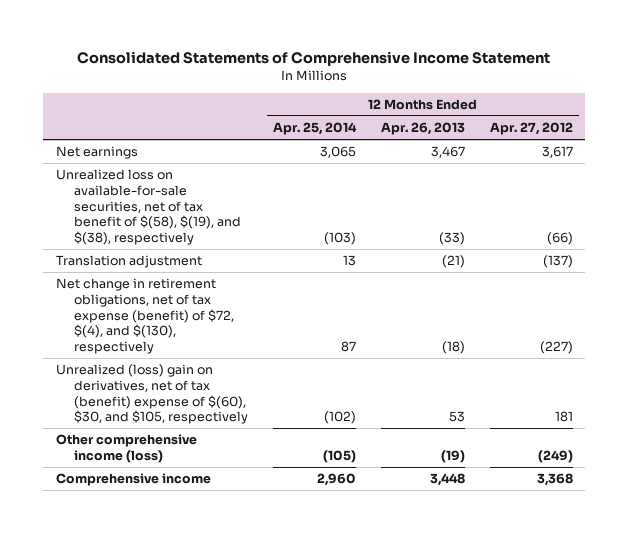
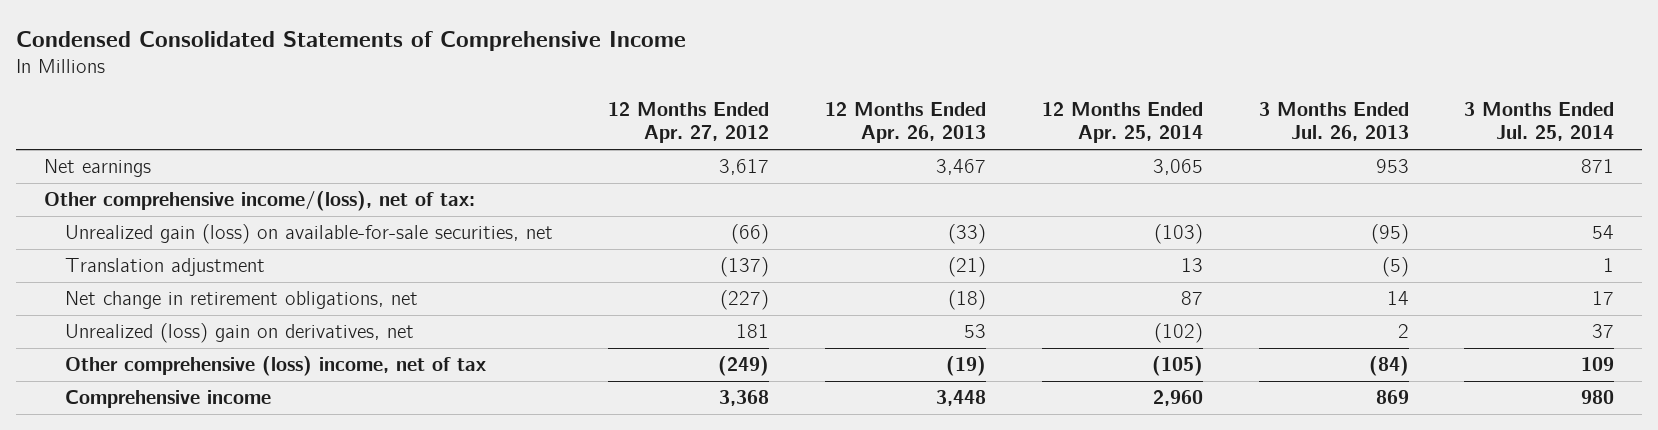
- Consolidated Statements of Comprehensive Income Statement
+ Condensed Consolidated Statements of Comprehensive Income
- | 12 Months Ended Apr. 25, 2014 | 12 Months Ended Apr. 26, 2013 | 12 Months Ended Apr. 27, 2012
+ | 12 Months Ended Apr. 27, 2012 | 12 Months Ended Apr. 26, 2013 | 12 Months Ended Apr. 25, 2014 | 3 Months Ended Jul. 26, 2013 | 3 Months Ended Jul. 25, 2014
- Unrealized loss on available-for-sale securities, net of tax benefit of $(58), $(19), and $(38), respectively | (103) | (33) | (66)
+ Other comprehensive income/(loss), net of tax:
+ Unrealized gain (loss) on available-for-sale securities, net | (66) | (33) | (103) | (95) | 54
- Net change in retirement obligations, net of tax expense (benefit) of $72, $(4), and $(130), respectively | 87 | (18) | (227)
- Unrealized (loss) gain on derivatives, net of tax (benefit) expense of $(60), $30, and $105, respectively | (102) | 53 | 181
- Other comprehensive income (loss) | (105) | (19) | (249)
+ Net change in retirement obligations, net | (227) | (18) | 87 | 14 | 17
+ Unrealized (loss) gain on derivatives, net | 181 | 53 | (102) | 2 | 37
+ Other comprehensive (loss) income, net of tax | (249) | (19) | (105) | (84) | 109

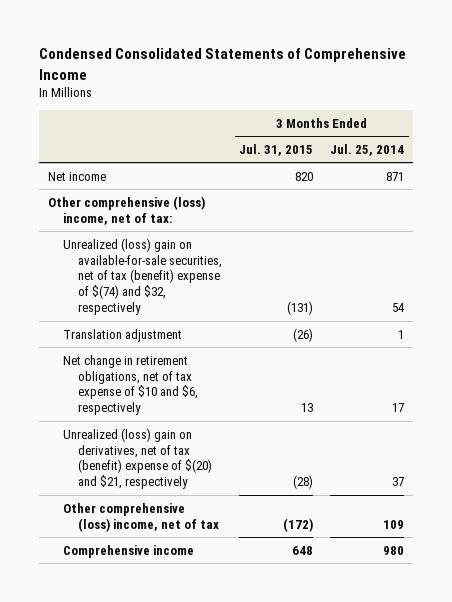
- | 12 Months Ended Apr. 27, 2012 | 12 Months Ended Apr. 26, 2013 | 12 Months Ended Apr. 25, 2014 | 3 Months Ended Jul. 26, 2013 | 3 Months Ended Jul. 25, 2014
+ | 3 Months Ended Jul. 31, 2015 | 3 Months Ended Jul. 25, 2014
- Net earnings | 3,617 | 3,467 | 3,065 | 953 | 871
- Other comprehensive income/(loss), net of tax:
- Unrealized gain (loss) on available-for-sale securities, net | (66) | (33) | (103) | (95) | 54
+ Net income | 820 | 871
+ Other comprehensive (loss) income, net of tax:
+ Unrealized (loss) gain on available-for-sale securities, net of tax (benefit) expense of $(74) and $32, respectively | (131) | 54
- Net change in retirement obligations, net | (227) | (18) | 87 | 14 | 17
- Unrealized (loss) gain on derivatives, net | 181 | 53 | (102) | 2 | 37
+ Net change in retirement obligations, net of tax expense of $10 and $6, respectively | 13 | 17
+ Unrealized (loss) gain on derivatives, net of tax (benefit) expense of $(20) and $21, respectively | (28) | 37

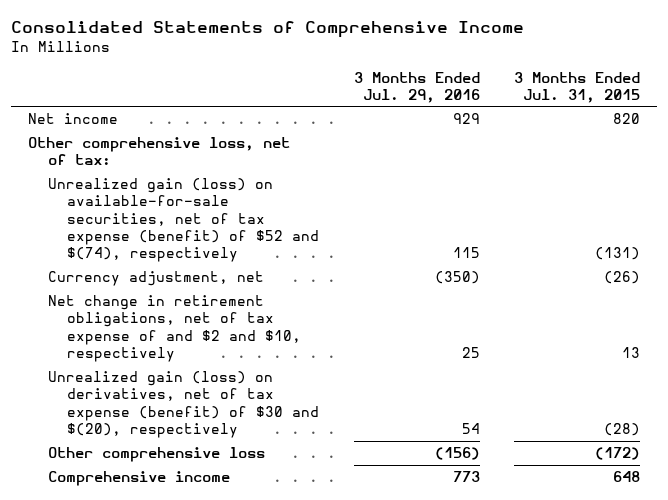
- Condensed Consolidated Statements of Comprehensive Income
+ Consolidated Statements of Comprehensive Income
- | 3 Months Ended Jul. 31, 2015 | 3 Months Ended Jul. 25, 2014
+ | 3 Months Ended Jul. 29, 2016 | 3 Months Ended Jul. 31, 2015
- Other comprehensive (loss) income, net of tax:
- Unrealized (loss) gain on available-for-sale securities, net of tax (benefit) expense of $(74) and $32, respectively | (131) | 54
- Translation adjustment | (26) | 1
- Net change in retirement obligations, net of tax expense of $10 and $6, respectively | 13 | 17
- Unrealized (loss) gain on derivatives, net of tax (benefit) expense of $(20) and $21, respectively | (28) | 37
- Other comprehensive (loss) income, net of tax | (172) | 109
+ Other comprehensive loss, net of tax:
+ Unrealized gain (loss) on available-for-sale securities, net of tax expense (benefit) of $52 and $(74), respectively | 115 | (131)
+ Currency adjustment, net | (350) | (26)
+ Net change in retirement obligations, net of tax expense of and $2 and $10, respectively | 25 | 13
+ Unrealized gain (loss) on derivatives, net of tax expense (benefit) of $30 and $(20), respectively | 54 | (28)
+ Other comprehensive loss | (156) | (172)

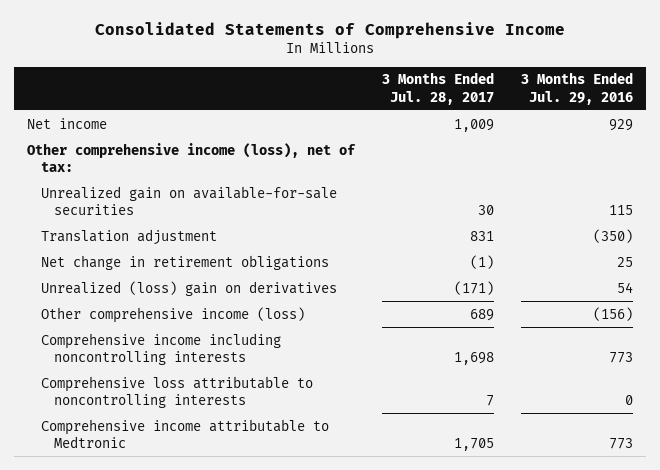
- | 3 Months Ended Jul. 29, 2016 | 3 Months Ended Jul. 31, 2015
+ | 3 Months Ended Jul. 28, 2017 | 3 Months Ended Jul. 29, 2016
- Other comprehensive loss, net of tax:
- Unrealized gain (loss) on available-for-sale securities, net of tax expense (benefit) of $52 and $(74), respectively | 115 | (131)
- Currency adjustment, net | (350) | (26)
- Net change in retirement obligations, net of tax expense of and $2 and $10, respectively | 25 | 13
- Unrealized gain (loss) on derivatives, net of tax expense (benefit) of $30 and $(20), respectively | 54 | (28)
- Other comprehensive loss | (156) | (172)
- Comprehensive income | 773 | 648
+ Other comprehensive income (loss), net of tax:
+ Unrealized gain on available-for-sale securities | 30 | 115
+ Translation adjustment | 831 | (350)
+ Net change in retirement obligations | (1) | 25
+ Unrealized (loss) gain on derivatives | (171) | 54
+ Other comprehensive income (loss) | 689 | (156)
+ Comprehensive income including noncontrolling interests | 1,698 | 773
+ Comprehensive loss attributable to noncontrolling interests | 7 | 0
+ Comprehensive income attributable to Medtronic | 1,705 | 773

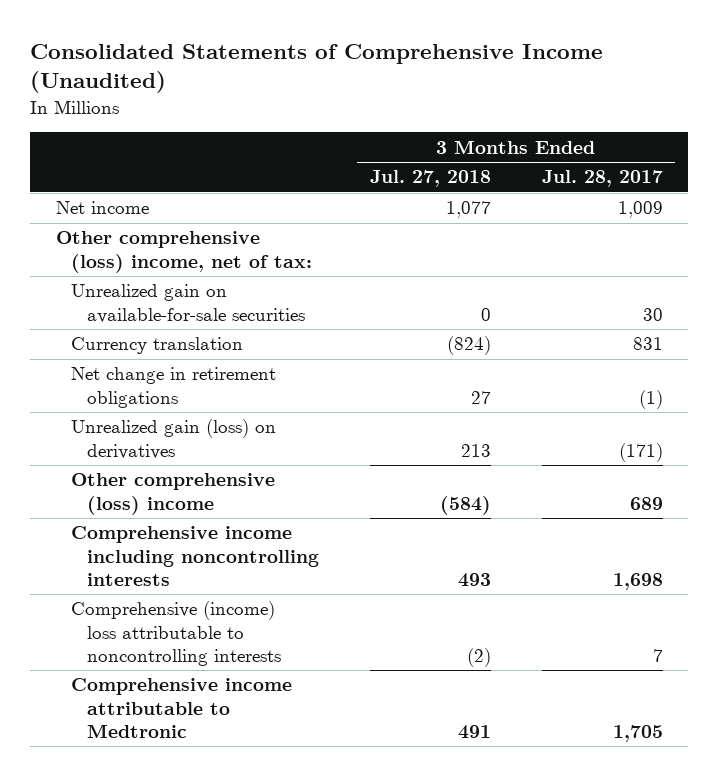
- Consolidated Statements of Comprehensive Income
+ Consolidated Statements of Comprehensive Income (Unaudited)
- | 3 Months Ended Jul. 28, 2017 | 3 Months Ended Jul. 29, 2016
+ | 3 Months Ended Jul. 27, 2018 | 3 Months Ended Jul. 28, 2017
- Other comprehensive income (loss), net of tax:
+ Other comprehensive (loss) income, net of tax:
- Translation adjustment | 831 | (350)
+ Currency translation | (824) | 831
- Unrealized (loss) gain on derivatives | (171) | 54
- Other comprehensive income (loss) | 689 | (156)
+ Unrealized gain (loss) on derivatives | 213 | (171)
+ Other comprehensive (loss) income | (584) | 689
- Comprehensive loss attributable to noncontrolling interests | 7 | 0
+ Comprehensive (income) loss attributable to noncontrolling interests | (2) | 7

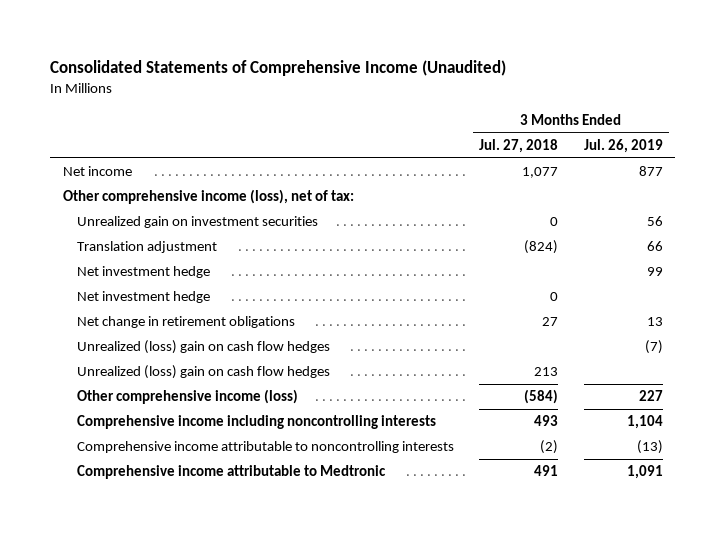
- | 3 Months Ended Jul. 27, 2018 | 3 Months Ended Jul. 28, 2017
+ | 3 Months Ended Jul. 27, 2018 | 3 Months Ended Jul. 26, 2019
- Other comprehensive (loss) income, net of tax:
- Unrealized gain on available-for-sale securities | 0 | 30
- Currency translation | (824) | 831
+ Other comprehensive income (loss), net of tax:
+ Unrealized gain on investment securities | 0 | 56
+ Translation adjustment | (824) | 66
+ Net investment hedge | | 99
+ Net investment hedge | 0 |
- Unrealized gain (loss) on derivatives | 213 | (171)
- Other comprehensive (loss) income | (584) | 689
+ Unrealized (loss) gain on cash flow hedges | | (7)
+ Unrealized (loss) gain on cash flow hedges | 213 |
+ Other comprehensive income (loss) | (584) | 227
- Comprehensive (income) loss attributable to noncontrolling interests | (2) | 7
+ Comprehensive income attributable to noncontrolling interests | (2) | (13)

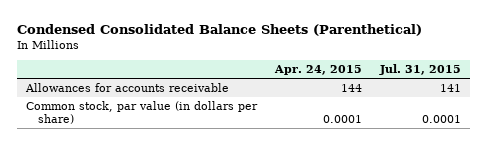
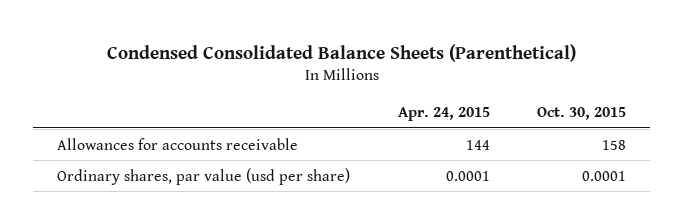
- | Apr. 24, 2015 | Jul. 31, 2015
+ | Apr. 24, 2015 | Oct. 30, 2015
- Common stock, par value (in dollars per share) | 0.0001 | 0.0001
+ Ordinary shares, par value (usd per share) | 0.0001 | 0.0001

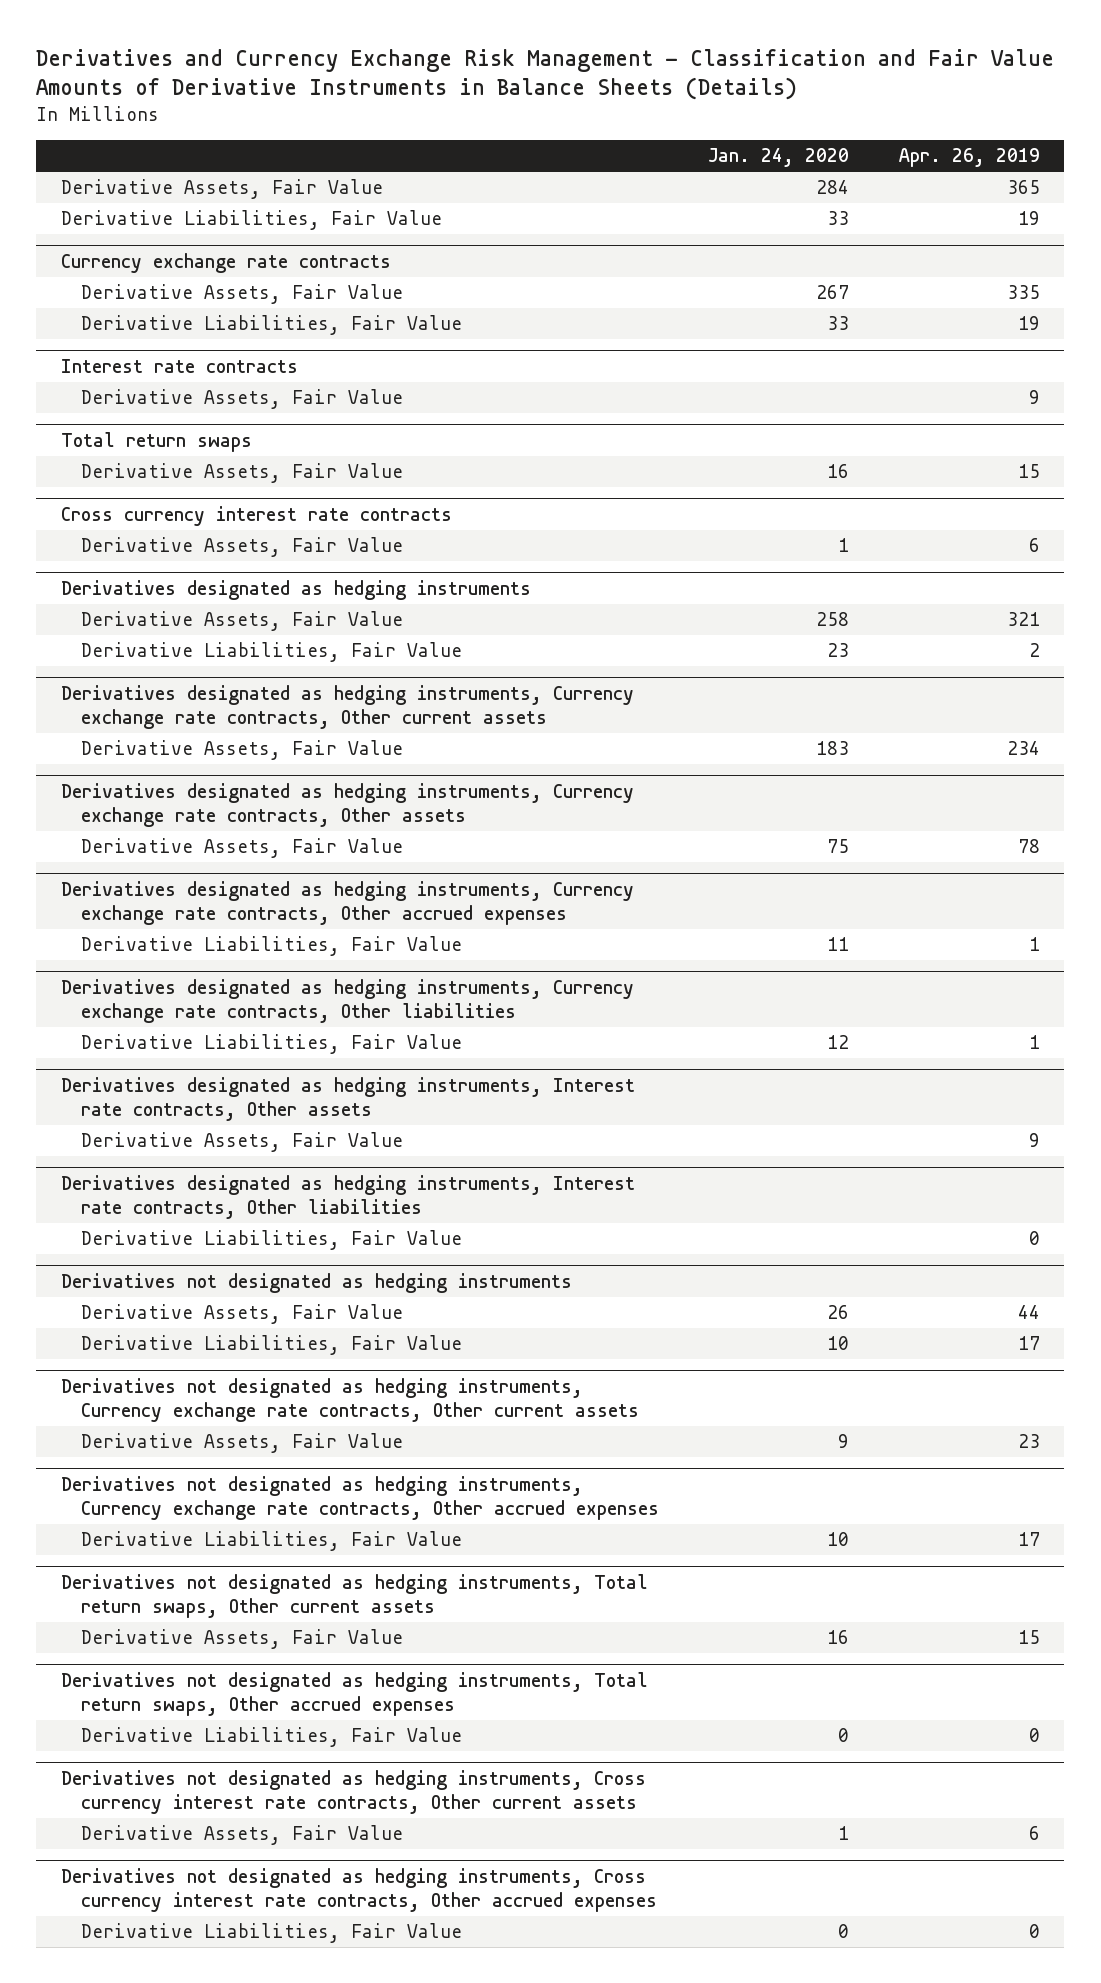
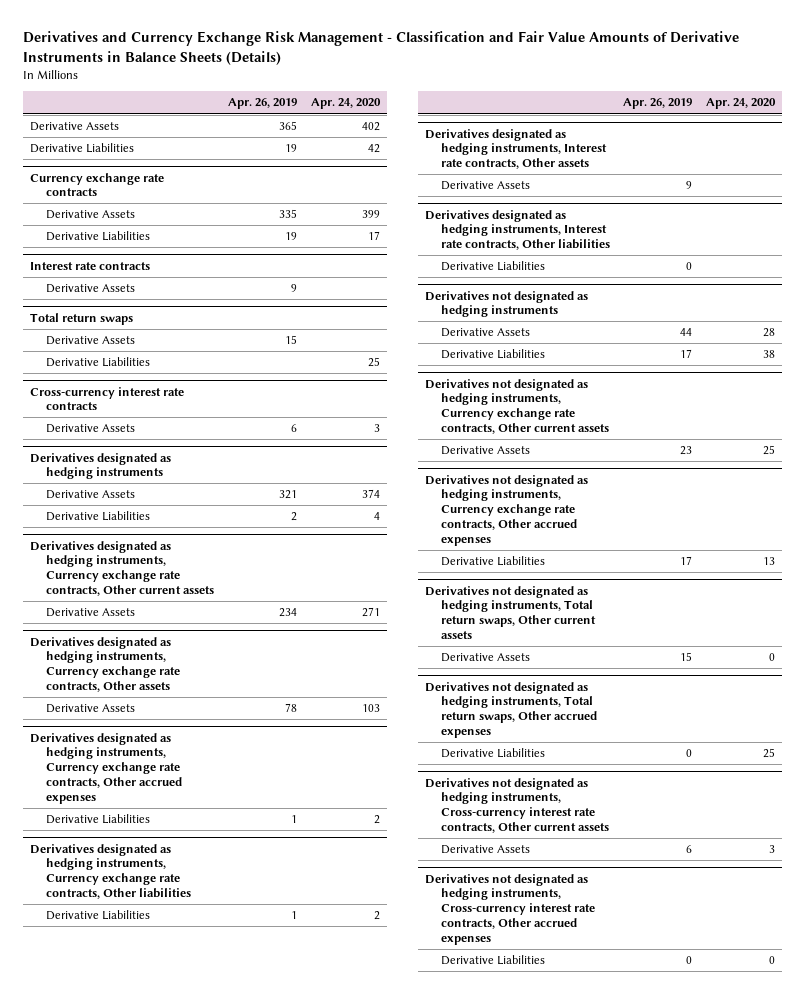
- | Jan. 24, 2020 | Apr. 26, 2019
+ | Apr. 26, 2019 | Apr. 24, 2020
- Derivative Assets, Fair Value | 284 | 365
- Derivative Liabilities, Fair Value | 33 | 19
+ Derivative Assets | 365 | 402
+ Derivative Liabilities | 19 | 42
@ Currency exchange rate contracts
- Derivative Assets, Fair Value | 267 | 335
- Derivative Liabilities, Fair Value | 33 | 19
+ Derivative Assets | 335 | 399
+ Derivative Liabilities | 19 | 17
@ Interest rate contracts
- Derivative Assets, Fair Value | | 9
+ Derivative Assets | 9 |
@ Total return swaps
- Derivative Assets, Fair Value | 16 | 15
- Cross currency interest rate contracts
- Derivative Assets, Fair Value | 1 | 6
@ Total return swaps
+ Derivative Assets | 15 |
+ Derivative Liabilities | | 25
+ Cross-currency interest rate contracts
+ Derivative Assets | 6 | 3
@ Derivatives designated as hedging instruments
- Derivative Assets, Fair Value | 258 | 321
- Derivative Liabilities, Fair Value | 23 | 2
+ Derivative Assets | 321 | 374
+ Derivative Liabilities | 2 | 4
@ Derivatives designated as hedging instruments, Currency exchange rate contracts, Other current assets
- Derivative Assets, Fair Value | 183 | 234
+ Derivative Assets | 234 | 271
@ Derivatives designated as hedging instruments, Currency exchange rate contracts, Other assets
- Derivative Assets, Fair Value | 75 | 78
+ Derivative Assets | 78 | 103
@ Derivatives designated as hedging instruments, Currency exchange rate contracts, Other accrued expenses
- Derivative Liabilities, Fair Value | 11 | 1
+ Derivative Liabilities | 1 | 2
@ Derivatives designated as hedging instruments, Currency exchange rate contracts, Other liabilities
- Derivative Liabilities, Fair Value | 12 | 1
+ Derivative Liabilities | 1 | 2
@ Derivatives designated as hedging instruments, Interest rate contracts, Other assets
- Derivative Assets, Fair Value | | 9
+ Derivative Assets | 9 |
@ Derivatives designated as hedging instruments, Interest rate contracts, Other liabilities
- Derivative Liabilities, Fair Value | | 0
+ Derivative Liabilities | 0 |
@ Derivatives not designated as hedging instruments
- Derivative Assets, Fair Value | 26 | 44
- Derivative Liabilities, Fair Value | 10 | 17
+ Derivative Assets | 44 | 28
+ Derivative Liabilities | 17 | 38
@ Derivatives not designated as hedging instruments, Currency exchange rate contracts, Other current assets
- Derivative Assets, Fair Value | 9 | 23
+ Derivative Assets | 23 | 25
@ Derivatives not designated as hedging instruments, Currency exchange rate contracts, Other accrued expenses
- Derivative Liabilities, Fair Value | 10 | 17
+ Derivative Liabilities | 17 | 13
@ Derivatives not designated as hedging instruments, Total return swaps, Other current assets
- Derivative Assets, Fair Value | 16 | 15
+ Derivative Assets | 15 | 0
@ Derivatives not designated as hedging instruments, Total return swaps, Other accrued expenses
- Derivative Liabilities, Fair Value | 0 | 0
- Derivatives not designated as hedging instruments, Cross currency interest rate contracts, Other current assets
- Derivative Assets, Fair Value | 1 | 6
- Derivatives not designated as hedging instruments, Cross currency interest rate contracts, Other accrued expenses
- Derivative Liabilities, Fair Value | 0 | 0
@ Derivatives not designated as hedging instruments, Total return swaps, Other accrued expenses
+ Derivative Liabilities | 0 | 25
+ Derivatives not designated as hedging instruments, Cross-currency interest rate contracts, Other current assets
+ Derivative Assets | 6 | 3
+ Derivatives not designated as hedging instruments, Cross-currency interest rate contracts, Other accrued expenses
+ Derivative Liabilities | 0 | 0

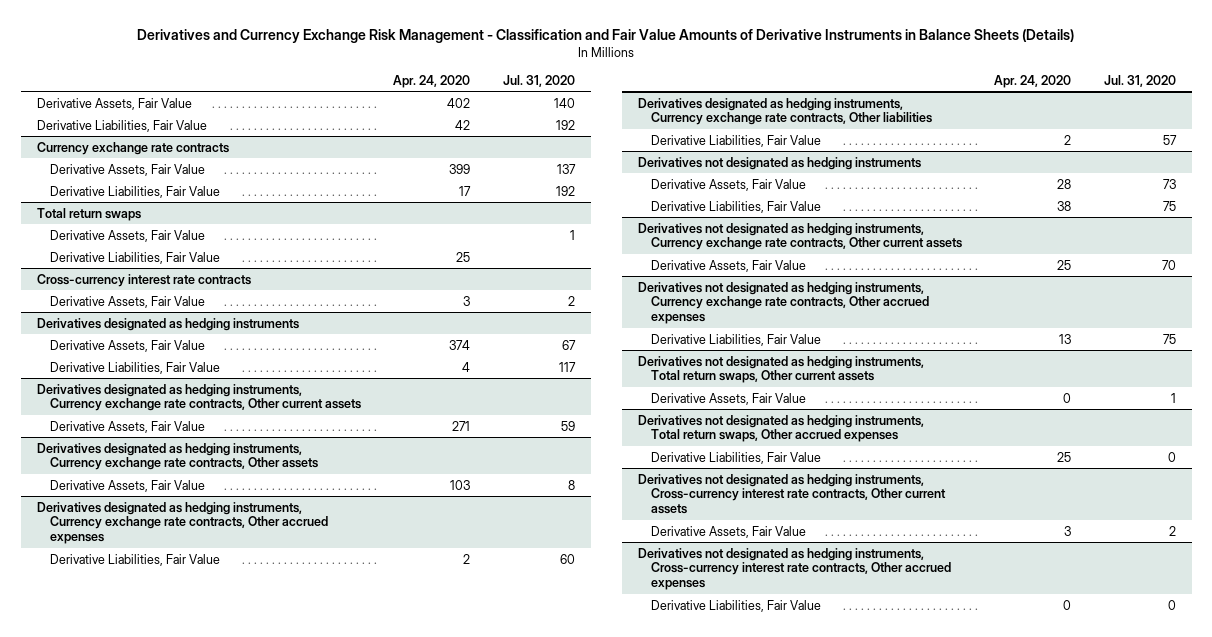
- | Apr. 26, 2019 | Apr. 24, 2020
+ | Apr. 24, 2020 | Jul. 31, 2020
- Derivative Assets | 365 | 402
- Derivative Liabilities | 19 | 42
+ Derivative Assets, Fair Value | 402 | 140
+ Derivative Liabilities, Fair Value | 42 | 192
@ Currency exchange rate contracts
- Derivative Assets | 335 | 399
- Derivative Liabilities | 19 | 17
- Interest rate contracts
- Derivative Assets | 9 |
@ Currency exchange rate contracts
+ Derivative Assets, Fair Value | 399 | 137
+ Derivative Liabilities, Fair Value | 17 | 192
@ Total return swaps
- Derivative Assets | 15 |
- Derivative Liabilities | | 25
+ Derivative Assets, Fair Value | | 1
+ Derivative Liabilities, Fair Value | 25 |
@ Cross-currency interest rate contracts
- Derivative Assets | 6 | 3
+ Derivative Assets, Fair Value | 3 | 2
@ Derivatives designated as hedging instruments
- Derivative Assets | 321 | 374
- Derivative Liabilities | 2 | 4
+ Derivative Assets, Fair Value | 374 | 67
+ Derivative Liabilities, Fair Value | 4 | 117
@ Derivatives designated as hedging instruments, Currency exchange rate contracts, Other current assets
- Derivative Assets | 234 | 271
+ Derivative Assets, Fair Value | 271 | 59
@ Derivatives designated as hedging instruments, Currency exchange rate contracts, Other assets
- Derivative Assets | 78 | 103
+ Derivative Assets, Fair Value | 103 | 8
@ Derivatives designated as hedging instruments, Currency exchange rate contracts, Other accrued expenses
- Derivative Liabilities | 1 | 2
+ Derivative Liabilities, Fair Value | 2 | 60
@ Derivatives designated as hedging instruments, Currency exchange rate contracts, Other liabilities
- Derivative Liabilities | 1 | 2
- Derivatives designated as hedging instruments, Interest rate contracts, Other assets
- Derivative Assets | 9 |
- Derivatives designated as hedging instruments, Interest rate contracts, Other liabilities
- Derivative Liabilities | 0 |
@ Derivatives designated as hedging instruments, Currency exchange rate contracts, Other liabilities
+ Derivative Liabilities, Fair Value | 2 | 57
@ Derivatives not designated as hedging instruments
- Derivative Assets | 44 | 28
- Derivative Liabilities | 17 | 38
+ Derivative Assets, Fair Value | 28 | 73
+ Derivative Liabilities, Fair Value | 38 | 75
@ Derivatives not designated as hedging instruments, Currency exchange rate contracts, Other current assets
- Derivative Assets | 23 | 25
+ Derivative Assets, Fair Value | 25 | 70
@ Derivatives not designated as hedging instruments, Currency exchange rate contracts, Other accrued expenses
- Derivative Liabilities | 17 | 13
+ Derivative Liabilities, Fair Value | 13 | 75
@ Derivatives not designated as hedging instruments, Total return swaps, Other current assets
- Derivative Assets | 15 | 0
+ Derivative Assets, Fair Value | 0 | 1
@ Derivatives not designated as hedging instruments, Total return swaps, Other accrued expenses
- Derivative Liabilities | 0 | 25
+ Derivative Liabilities, Fair Value | 25 | 0
@ Derivatives not designated as hedging instruments, Cross-currency interest rate contracts, Other current assets
- Derivative Assets | 6 | 3
+ Derivative Assets, Fair Value | 3 | 2
@ Derivatives not designated as hedging instruments, Cross-currency interest rate contracts, Other accrued expenses
- Derivative Liabilities | 0 | 0
+ Derivative Liabilities, Fair Value | 0 | 0

